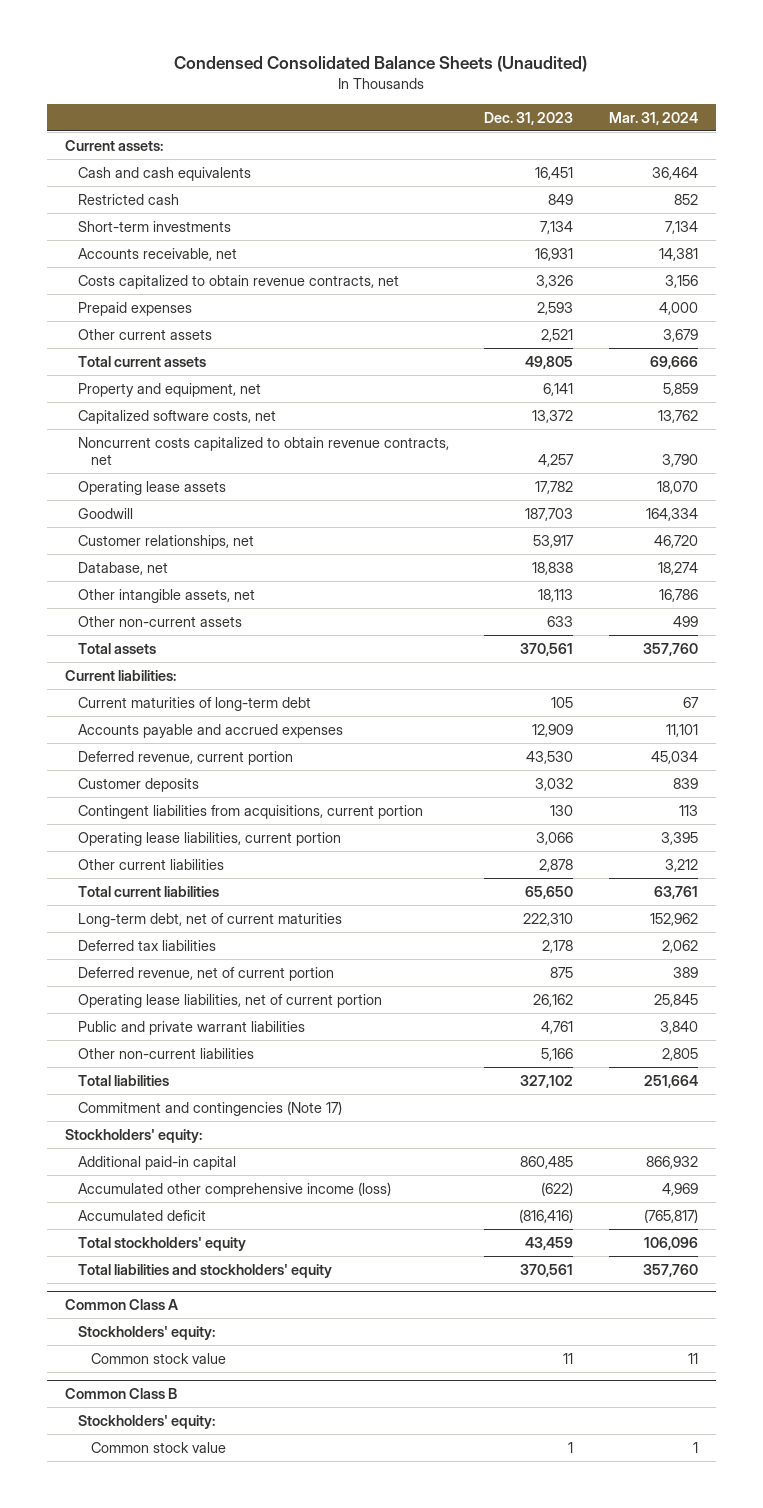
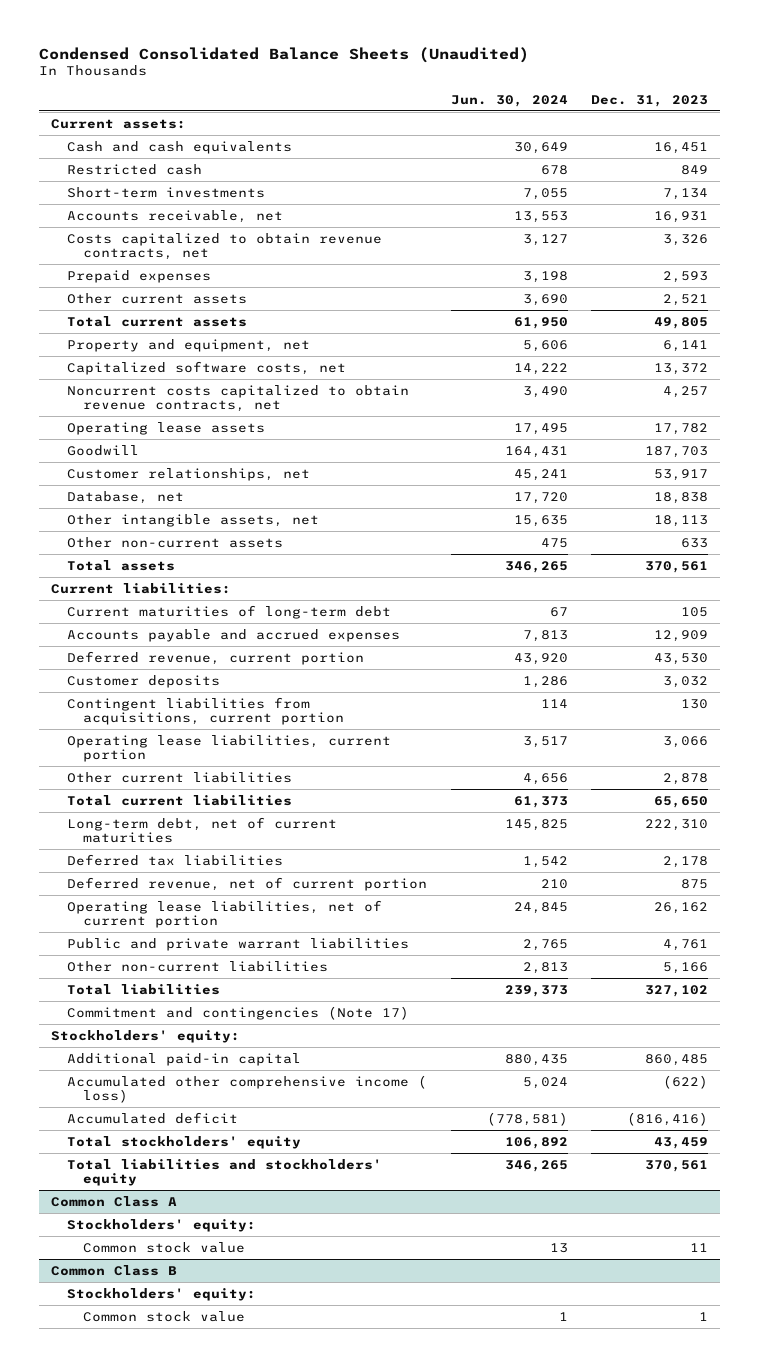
- | Dec. 31, 2023 | Mar. 31, 2024
+ | Jun. 30, 2024 | Dec. 31, 2023
- Accumulated other comprehensive income (loss) | (622) | 4,969
+ Accumulated other comprehensive income ( loss) | 5,024 | (622)

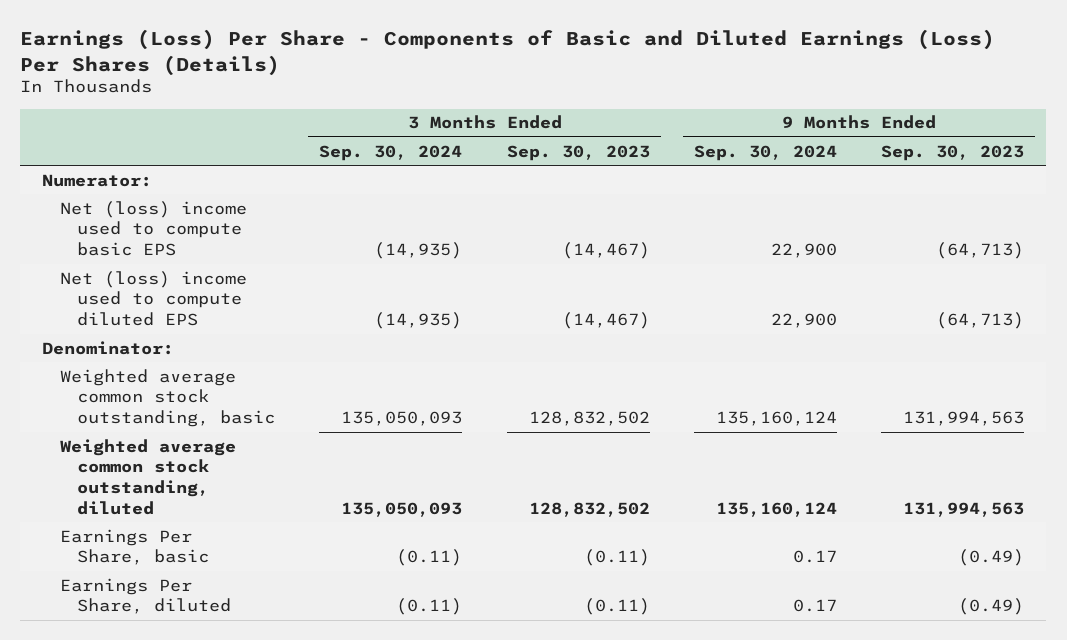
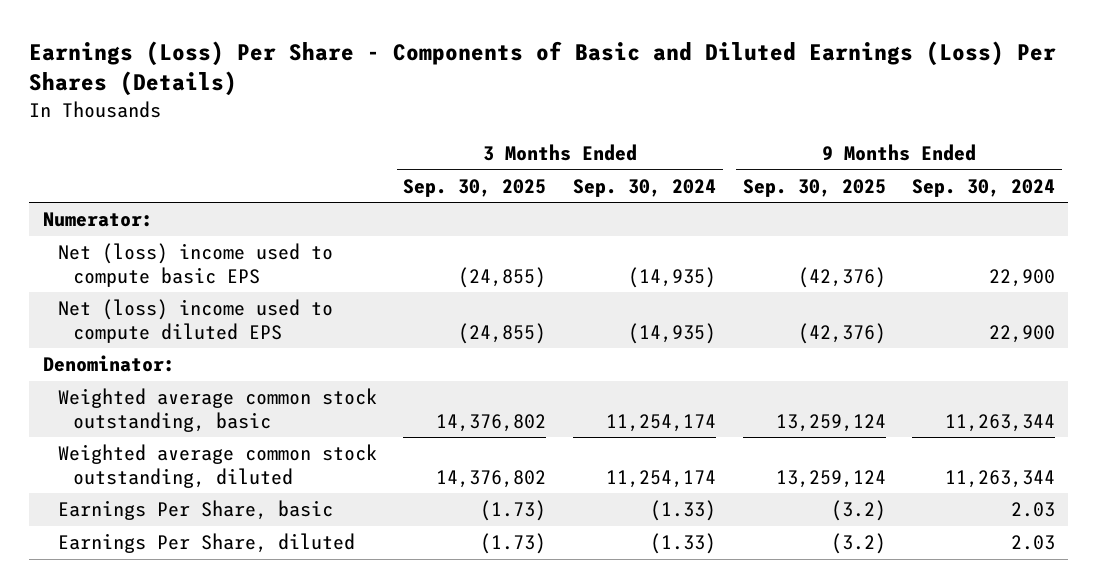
- | 3 Months Ended Sep. 30, 2024 | 3 Months Ended Sep. 30, 2023 | 9 Months Ended Sep. 30, 2024 | 9 Months Ended Sep. 30, 2023
+ | 3 Months Ended Sep. 30, 2025 | 3 Months Ended Sep. 30, 2024 | 9 Months Ended Sep. 30, 2025 | 9 Months Ended Sep. 30, 2024
- Weighted average common stock outstanding, basic | 135,050,093 | 128,832,502 | 135,160,124 | 131,994,563
- Weighted average common stock outstanding, diluted | 135,050,093 | 128,832,502 | 135,160,124 | 131,994,563
- Earnings Per Share, basic | (0.11) | (0.11) | 0.17 | (0.49)
- Earnings Per Share, diluted | (0.11) | (0.11) | 0.17 | (0.49)
+ Weighted average common stock outstanding, basic | 14,376,802 | 11,254,174 | 13,259,124 | 11,263,344
+ Weighted average common stock outstanding, diluted | 14,376,802 | 11,254,174 | 13,259,124 | 11,263,344
+ Earnings Per Share, basic | (1.73) | (1.33) | (3.2) | 2.03
+ Earnings Per Share, diluted | (1.73) | (1.33) | (3.2) | 2.03

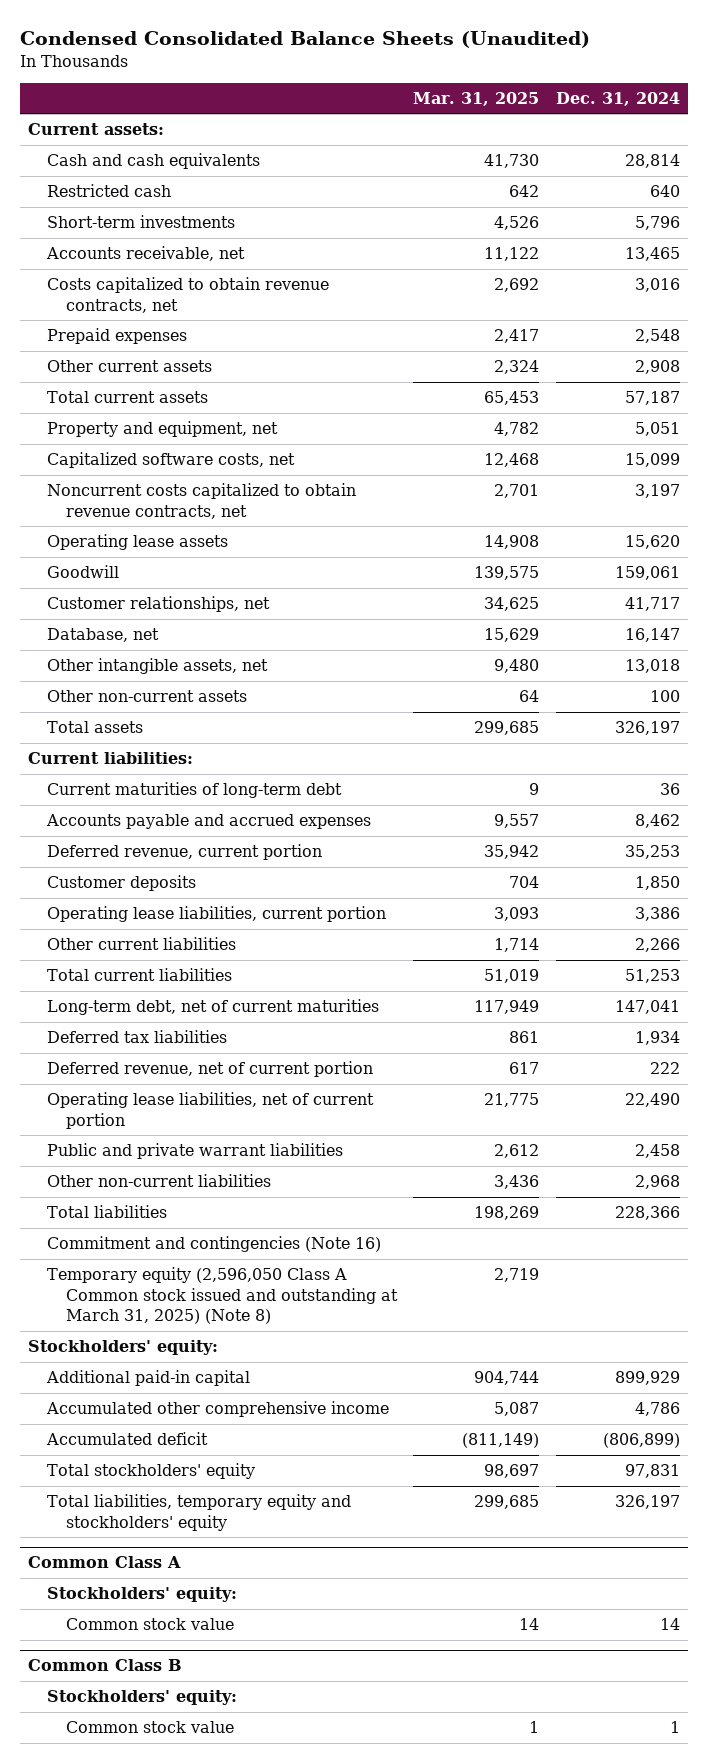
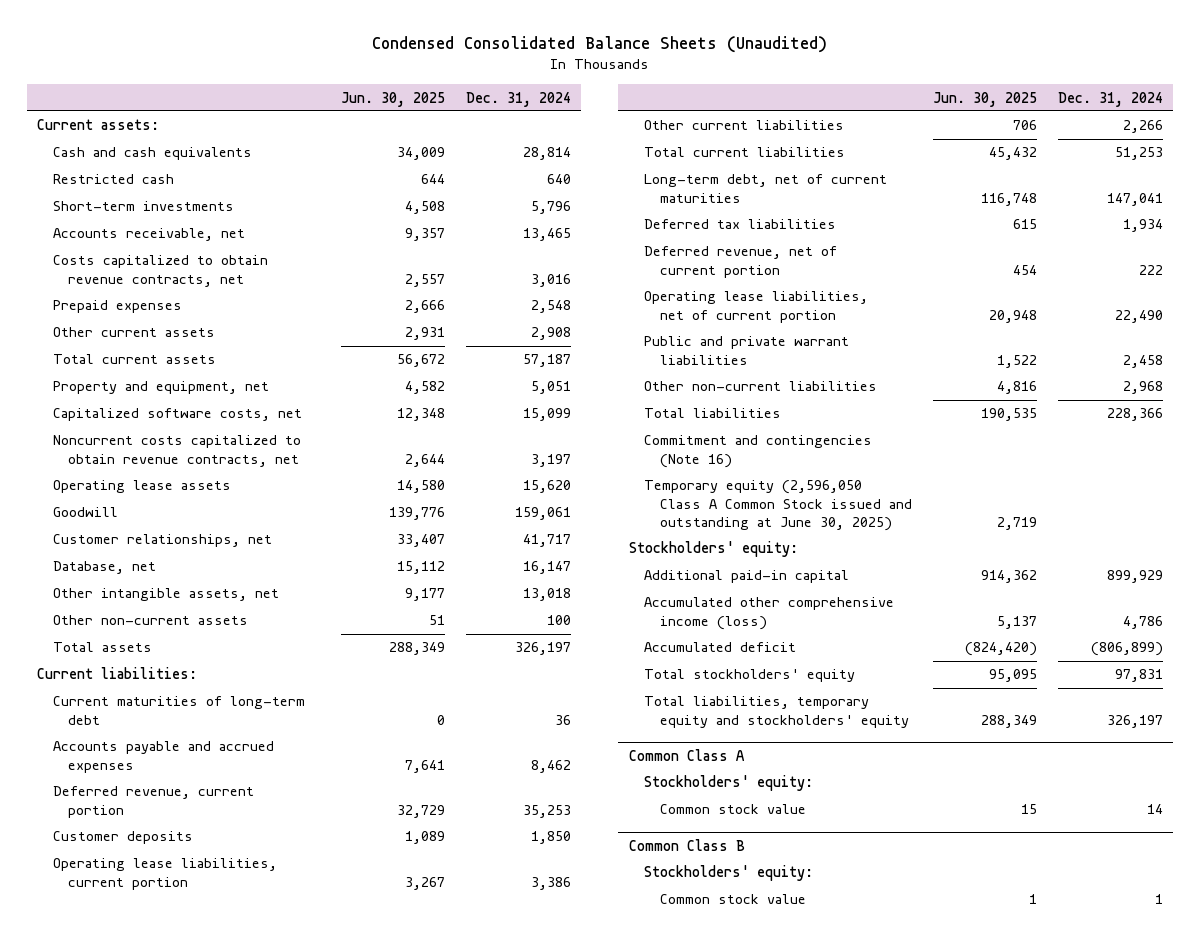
- | Mar. 31, 2025 | Dec. 31, 2024
+ | Jun. 30, 2025 | Dec. 31, 2024
- Temporary equity (2,596,050 Class A Common stock issued and outstanding at March 31, 2025) (Note 8) | 2,719 |
+ Temporary equity (2,596,050 Class A Common Stock issued and outstanding at June 30, 2025) | 2,719 |
- Accumulated other comprehensive income | 5,087 | 4,786
+ Accumulated other comprehensive income (loss) | 5,137 | 4,786

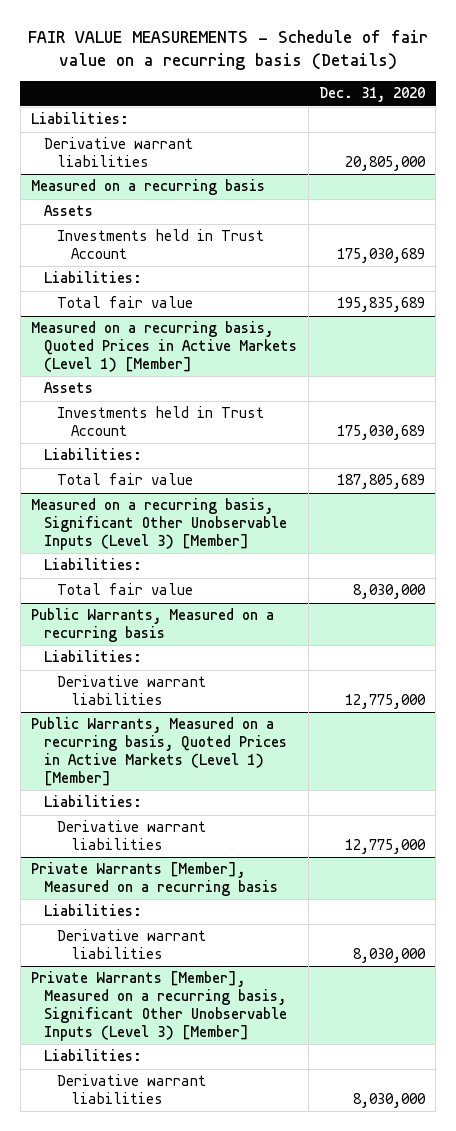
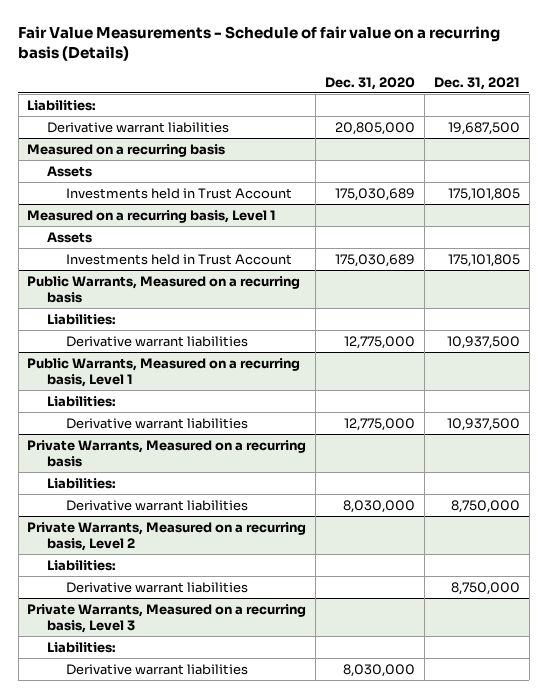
- FAIR VALUE MEASUREMENTS - Schedule of fair value on a recurring basis (Details)
+ Fair Value Measurements - Schedule of fair value on a recurring basis (Details)
- | Dec. 31, 2020
+ | Dec. 31, 2020 | Dec. 31, 2021
@ Measured on a recurring basis
- Liabilities:
- Total fair value | 195,835,689
- Measured on a recurring basis, Quoted Prices in Active Markets (Level 1) [Member]
+ Measured on a recurring basis, Level 1
- Liabilities:
- Total fair value | 187,805,689
- Measured on a recurring basis, Significant Other Unobservable Inputs (Level 3) [Member]
- Liabilities:
- Total fair value | 8,030,000
- Public Warrants, Measured on a recurring basis, Quoted Prices in Active Markets (Level 1) [Member]
+ Public Warrants, Measured on a recurring basis, Level 1
- Private Warrants [Member], Measured on a recurring basis
+ Private Warrants, Measured on a recurring basis
- Private Warrants [Member], Measured on a recurring basis, Significant Other Unobservable Inputs (Level 3) [Member]
+ Private Warrants, Measured on a recurring basis, Level 2
+ Derivative warrant liabilities | | 8,750,000
+ Private Warrants, Measured on a recurring basis, Level 3
+ Liabilities:

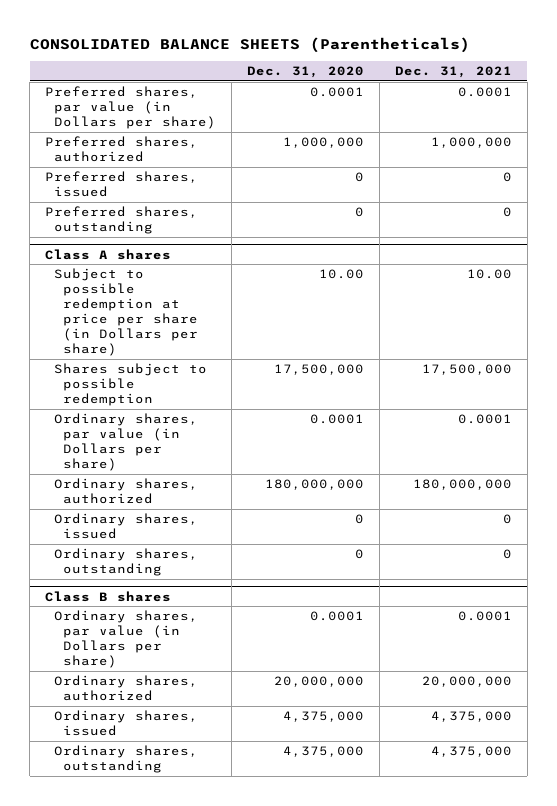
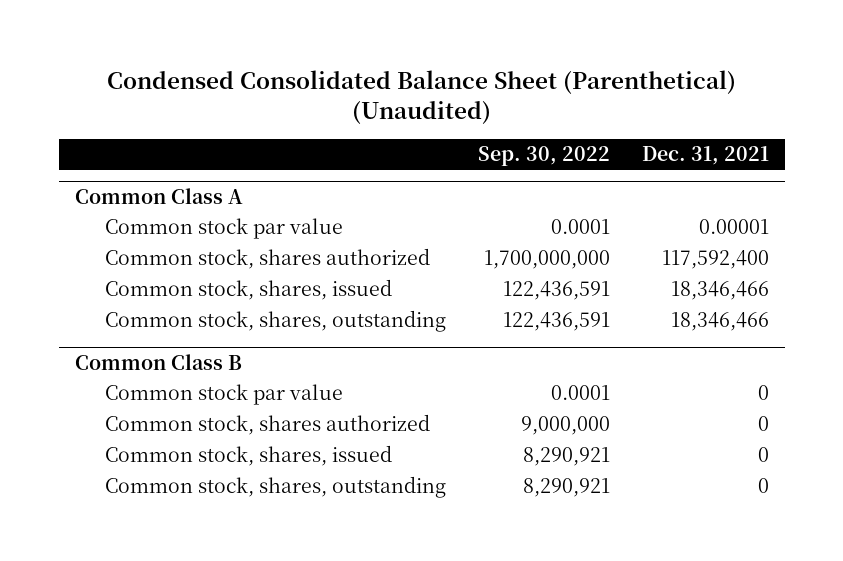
- CONSOLIDATED BALANCE SHEETS (Parentheticals)
+ Condensed Consolidated Balance Sheet (Parenthetical) (Unaudited)
- | Dec. 31, 2020 | Dec. 31, 2021
+ | Sep. 30, 2022 | Dec. 31, 2021
- Preferred shares, par value (in Dollars per share) | 0.0001 | 0.0001
- Preferred shares, authorized | 1,000,000 | 1,000,000
- Preferred shares, issued | 0 | 0
- Preferred shares, outstanding | 0 | 0
- Class A shares
- Subject to possible redemption at price per share (in Dollars per share) | 10.00 | 10.00
- Shares subject to possible redemption | 17,500,000 | 17,500,000
- Ordinary shares, par value (in Dollars per share) | 0.0001 | 0.0001
- Ordinary shares, authorized | 180,000,000 | 180,000,000
- Ordinary shares, issued | 0 | 0
- Ordinary shares, outstanding | 0 | 0
- Class B shares
- Ordinary shares, par value (in Dollars per share) | 0.0001 | 0.0001
- Ordinary shares, authorized | 20,000,000 | 20,000,000
- Ordinary shares, issued | 4,375,000 | 4,375,000
- Ordinary shares, outstanding | 4,375,000 | 4,375,000
+ Common Class A
+ Common stock par value | 0.0001 | 0.00001
+ Common stock, shares authorized | 1,700,000,000 | 117,592,400
+ Common stock, shares, issued | 122,436,591 | 18,346,466
+ Common stock, shares, outstanding | 122,436,591 | 18,346,466
+ Common Class B
+ Common stock par value | 0.0001 | 0
+ Common stock, shares authorized | 9,000,000 | 0
+ Common stock, shares, issued | 8,290,921 | 0
+ Common stock, shares, outstanding | 8,290,921 | 0

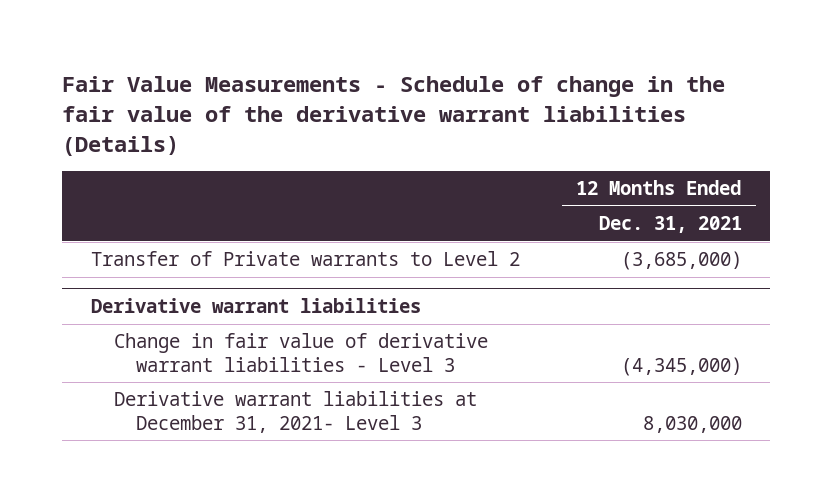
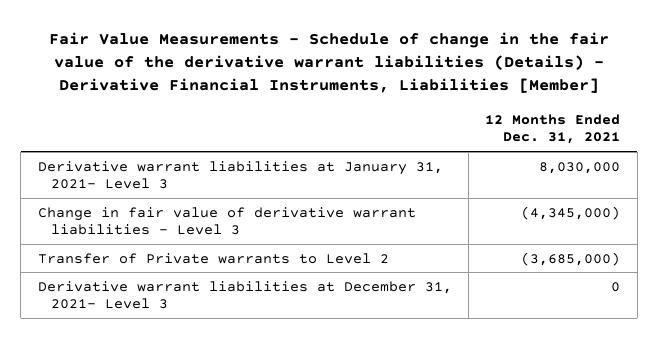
- Fair Value Measurements - Schedule of change in the fair value of the derivative warrant liabilities (Details)
+ Fair Value Measurements - Schedule of change in the fair value of the derivative warrant liabilities (Details) - Derivative Financial Instruments, Liabilities [Member]
- Derivative warrant liabilities
+ Derivative warrant liabilities at January 31, 2021- Level 3 | 8,030,000
- Derivative warrant liabilities at December 31, 2021- Level 3 | 8,030,000
moved down: Transfer of Private warrants to Level 2 | (3,685,000)
+ Derivative warrant liabilities at December 31, 2021- Level 3 | 0

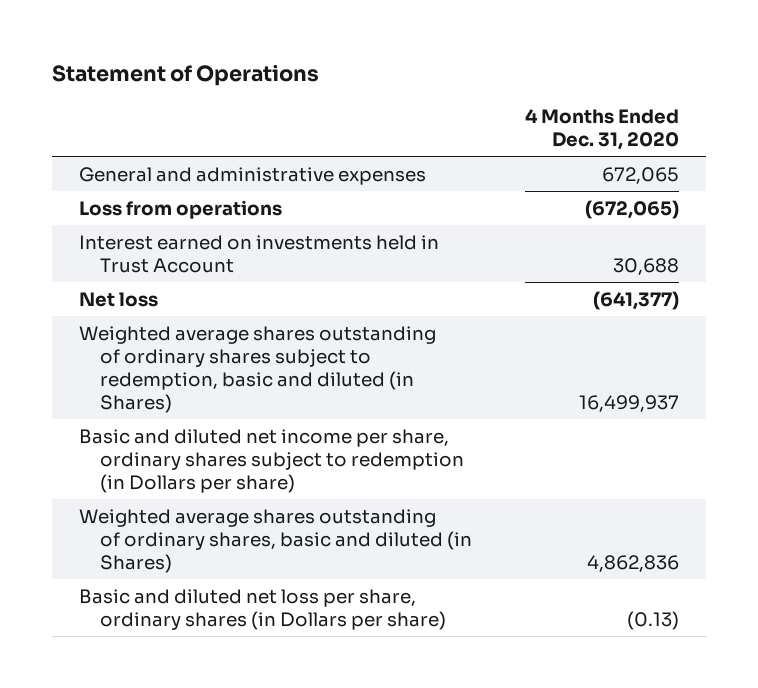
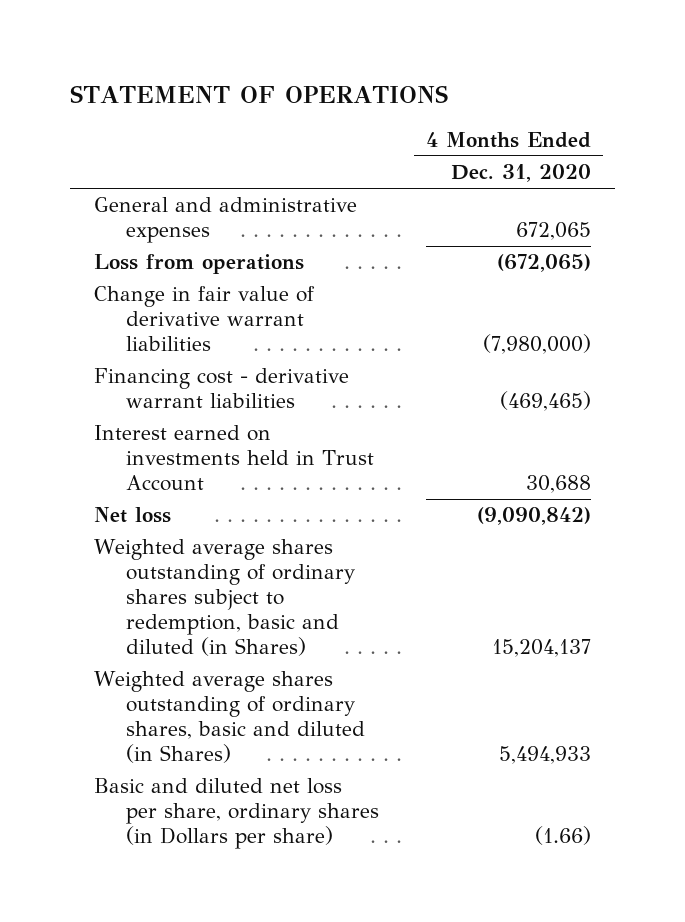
- Statement of Operations
+ STATEMENT OF OPERATIONS
+ Change in fair value of derivative warrant liabilities | (7,980,000)
+ Financing cost - derivative warrant liabilities | (469,465)
- Net loss | (641,377)
- Weighted average shares outstanding of ordinary shares subject to redemption, basic and diluted (in Shares) | 16,499,937
- Basic and diluted net income per share, ordinary shares subject to redemption (in Dollars per share)
- Weighted average shares outstanding of ordinary shares, basic and diluted (in Shares) | 4,862,836
- Basic and diluted net loss per share, ordinary shares (in Dollars per share) | (0.13)
+ Net loss | (9,090,842)
+ Weighted average shares outstanding of ordinary shares subject to redemption, basic and diluted (in Shares) | 15,204,137
+ Weighted average shares outstanding of ordinary shares, basic and diluted (in Shares) | 5,494,933
+ Basic and diluted net loss per share, ordinary shares (in Dollars per share) | (1.66)

